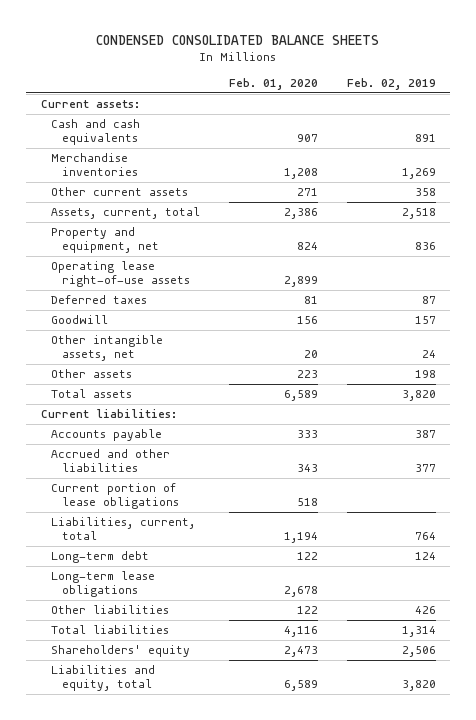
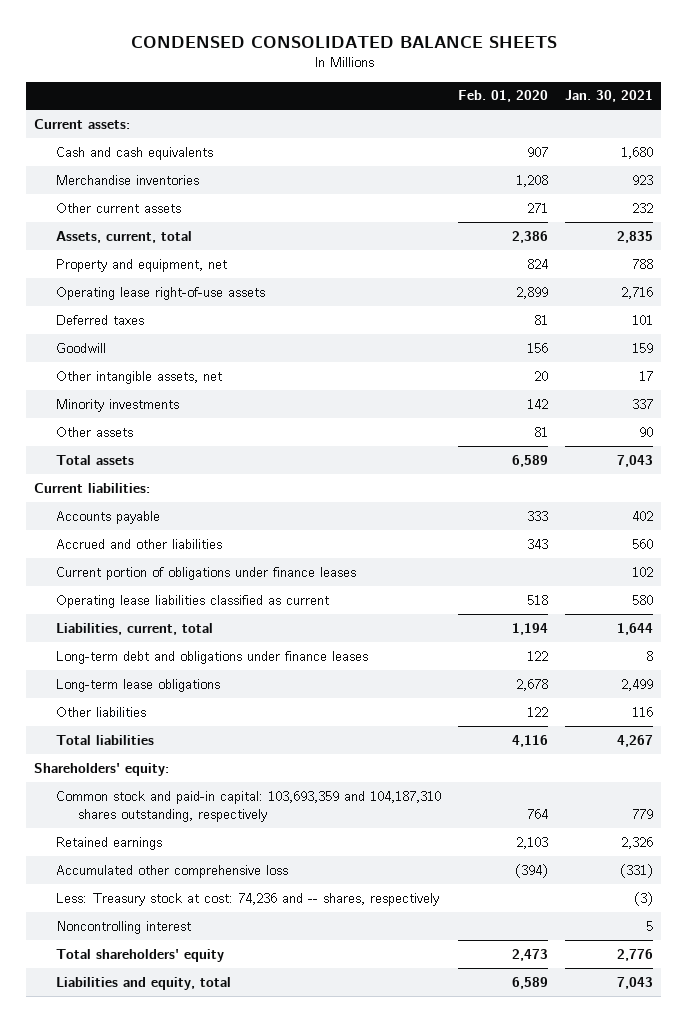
- | Feb. 01, 2020 | Feb. 02, 2019
+ | Feb. 01, 2020 | Jan. 30, 2021
- Other assets | 223 | 198
+ Minority investments | 142 | 337
+ Other assets | 81 | 90
- Current portion of lease obligations | 518 |
+ Current portion of obligations under finance leases | | 102
+ Operating lease liabilities classified as current | 518 | 580
- Long-term debt | 122 | 124
+ Long-term debt and obligations under finance leases | 122 | 8
- Shareholders' equity | 2,473 | 2,506
+ Shareholders' equity:
+ Common stock and paid-in capital: 103,693,359 and 104,187,310 shares outstanding, respectively | 764 | 779
+ Retained earnings | 2,103 | 2,326
+ Accumulated other comprehensive loss | (394) | (331)
+ Less: Treasury stock at cost: 74,236 and -- shares, respectively | | (3)
+ Noncontrolling interest | | 5
+ Total shareholders' equity | 2,473 | 2,776

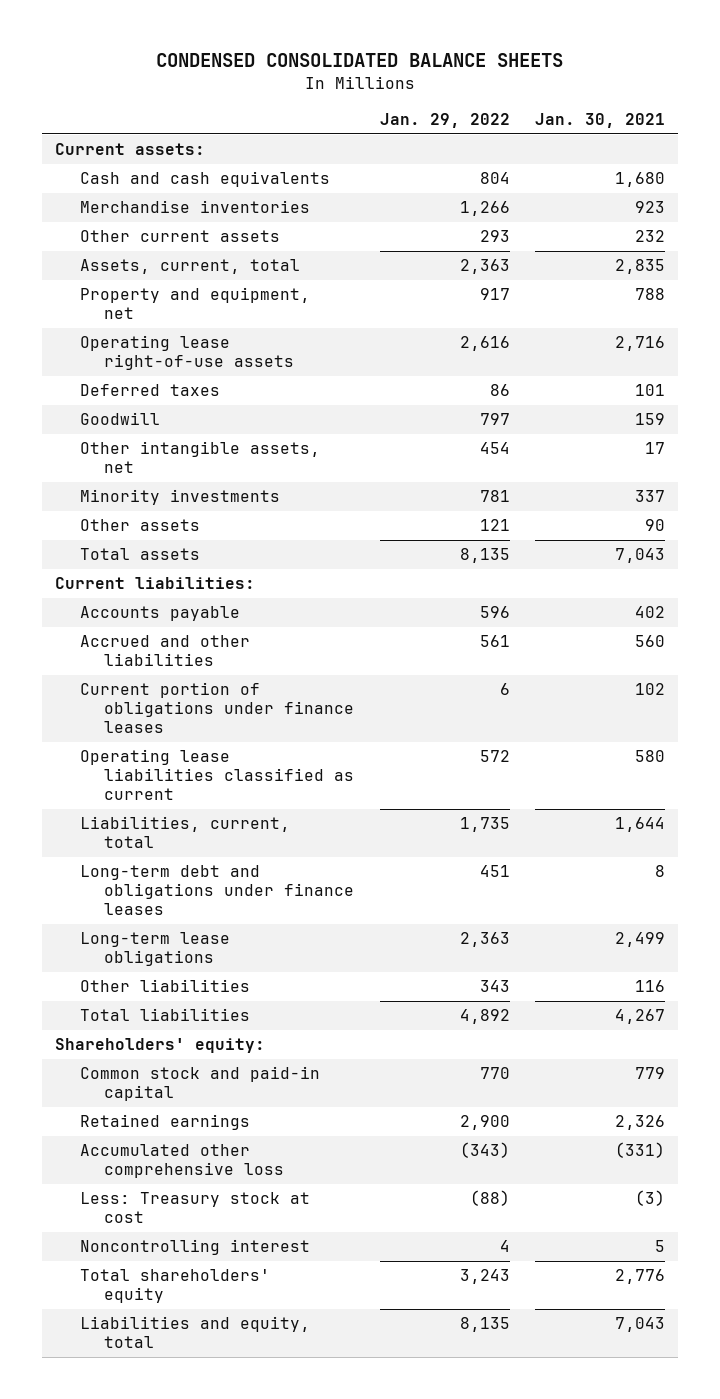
- | Feb. 01, 2020 | Jan. 30, 2021
+ | Jan. 29, 2022 | Jan. 30, 2021
- Common stock and paid-in capital: 103,693,359 and 104,187,310 shares outstanding, respectively | 764 | 779
+ Common stock and paid-in capital | 770 | 779
- Less: Treasury stock at cost: 74,236 and -- shares, respectively | | (3)
+ Less: Treasury stock at cost | (88) | (3)

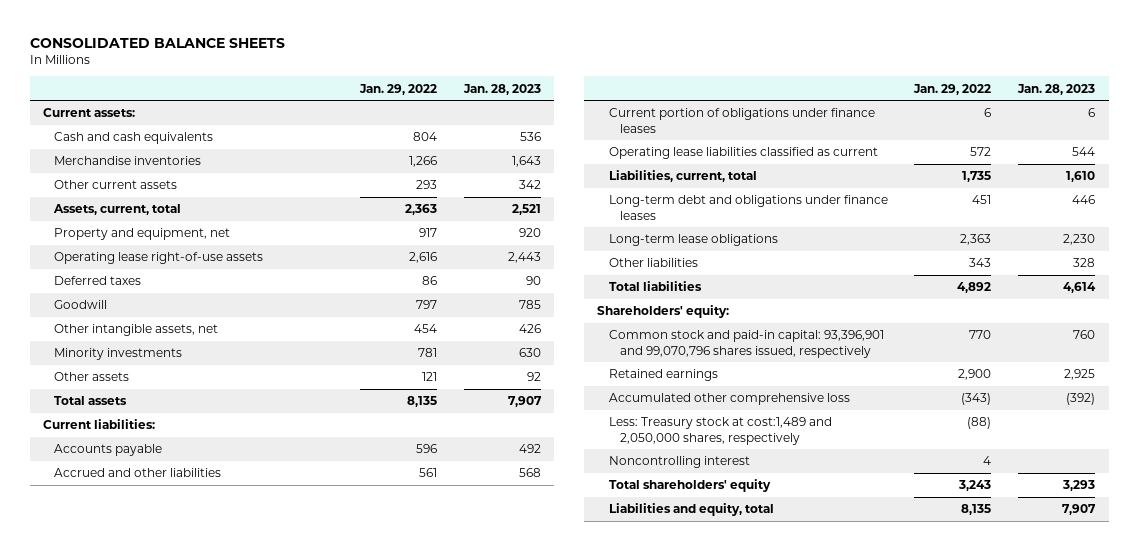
- CONDENSED CONSOLIDATED BALANCE SHEETS
+ CONSOLIDATED BALANCE SHEETS
- | Jan. 29, 2022 | Jan. 30, 2021
+ | Jan. 29, 2022 | Jan. 28, 2023
- Common stock and paid-in capital | 770 | 779
+ Common stock and paid-in capital: 93,396,901 and 99,070,796 shares issued, respectively | 770 | 760
- Less: Treasury stock at cost | (88) | (3)
+ Less: Treasury stock at cost:1,489 and 2,050,000 shares, respectively | (88) |

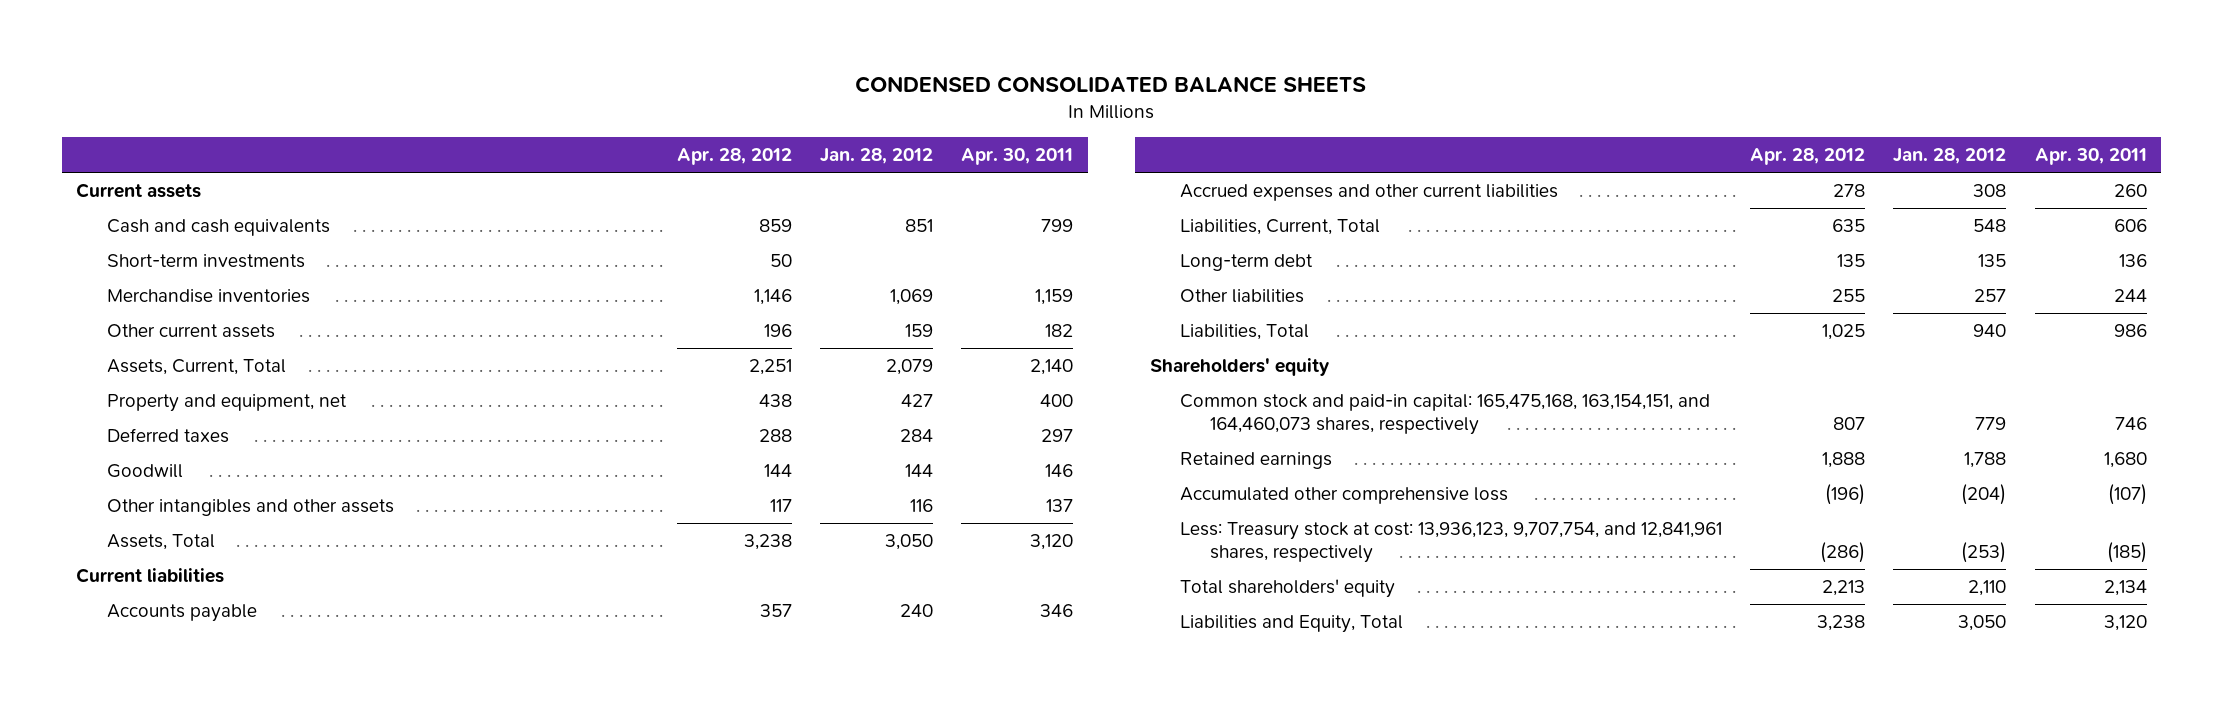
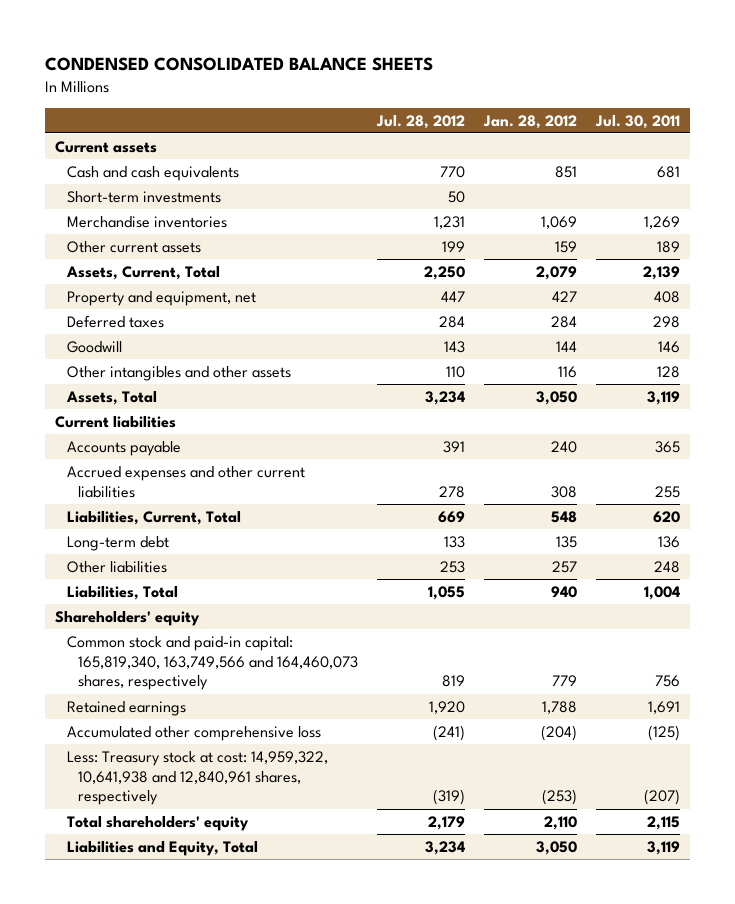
- | Apr. 28, 2012 | Jan. 28, 2012 | Apr. 30, 2011
+ | Jul. 28, 2012 | Jan. 28, 2012 | Jul. 30, 2011
- Common stock and paid-in capital: 165,475,168, 163,154,151, and 164,460,073 shares, respectively | 807 | 779 | 746
+ Common stock and paid-in capital: 165,819,340, 163,749,566 and 164,460,073 shares, respectively | 819 | 779 | 756
- Less: Treasury stock at cost: 13,936,123, 9,707,754, and 12,841,961 shares, respectively | (286) | (253) | (185)
+ Less: Treasury stock at cost: 14,959,322, 10,641,938 and 12,840,961 shares, respectively | (319) | (253) | (207)

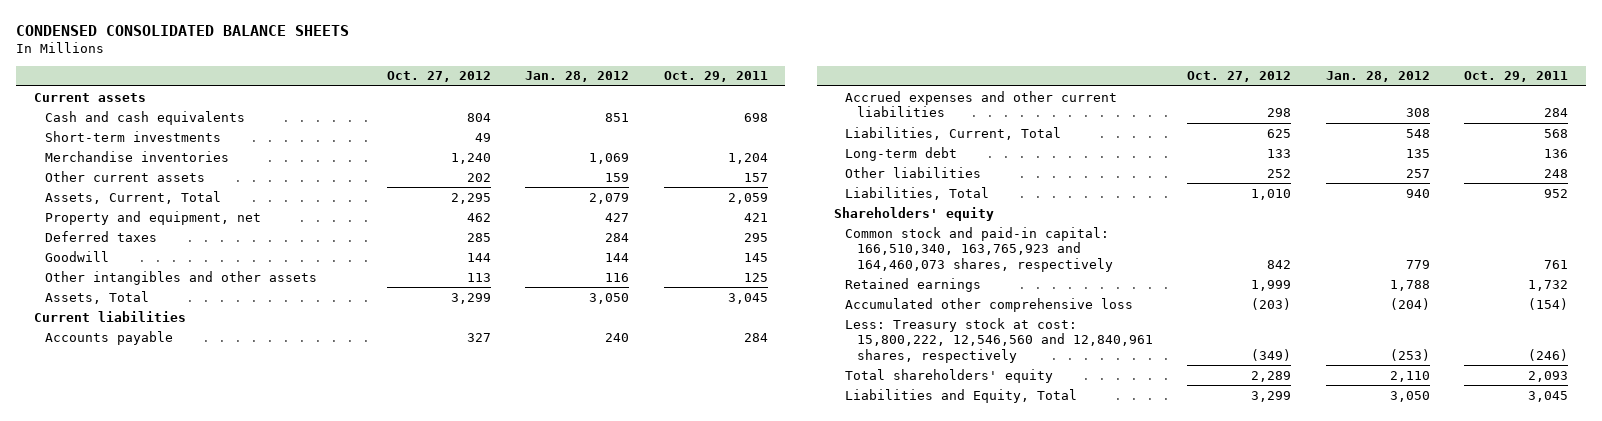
- | Jul. 28, 2012 | Jan. 28, 2012 | Jul. 30, 2011
+ | Oct. 27, 2012 | Jan. 28, 2012 | Oct. 29, 2011
- Common stock and paid-in capital: 165,819,340, 163,749,566 and 164,460,073 shares, respectively | 819 | 779 | 756
+ Common stock and paid-in capital: 166,510,340, 163,765,923 and 164,460,073 shares, respectively | 842 | 779 | 761
- Less: Treasury stock at cost: 14,959,322, 10,641,938 and 12,840,961 shares, respectively | (319) | (253) | (207)
+ Less: Treasury stock at cost: 15,800,222, 12,546,560 and 12,840,961 shares, respectively | (349) | (253) | (246)

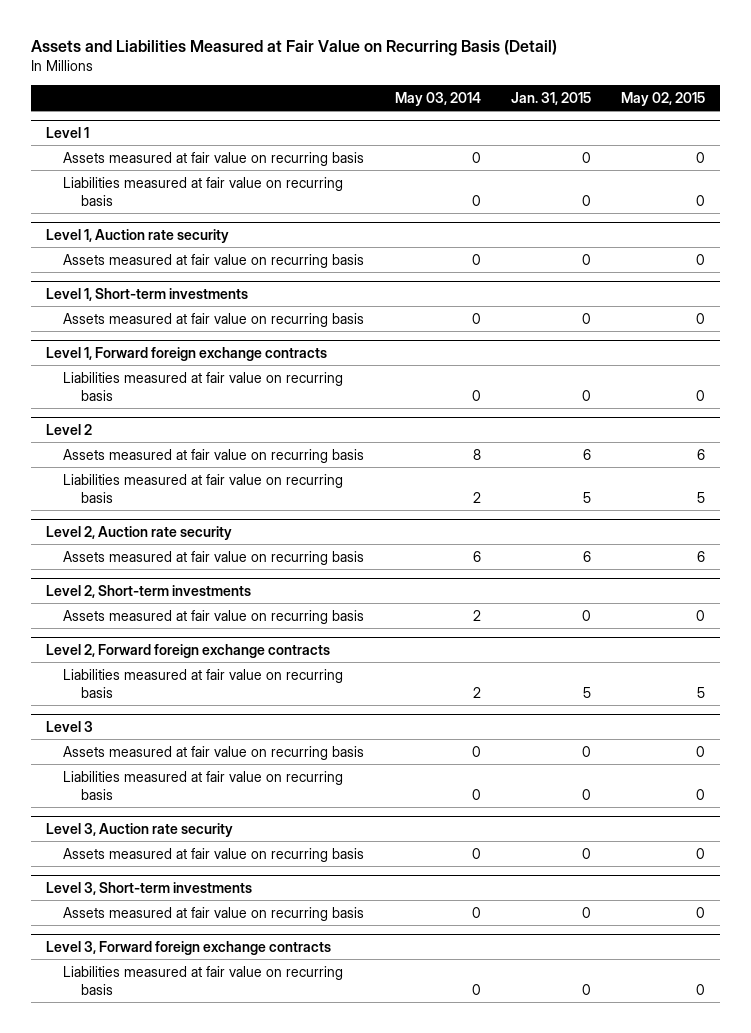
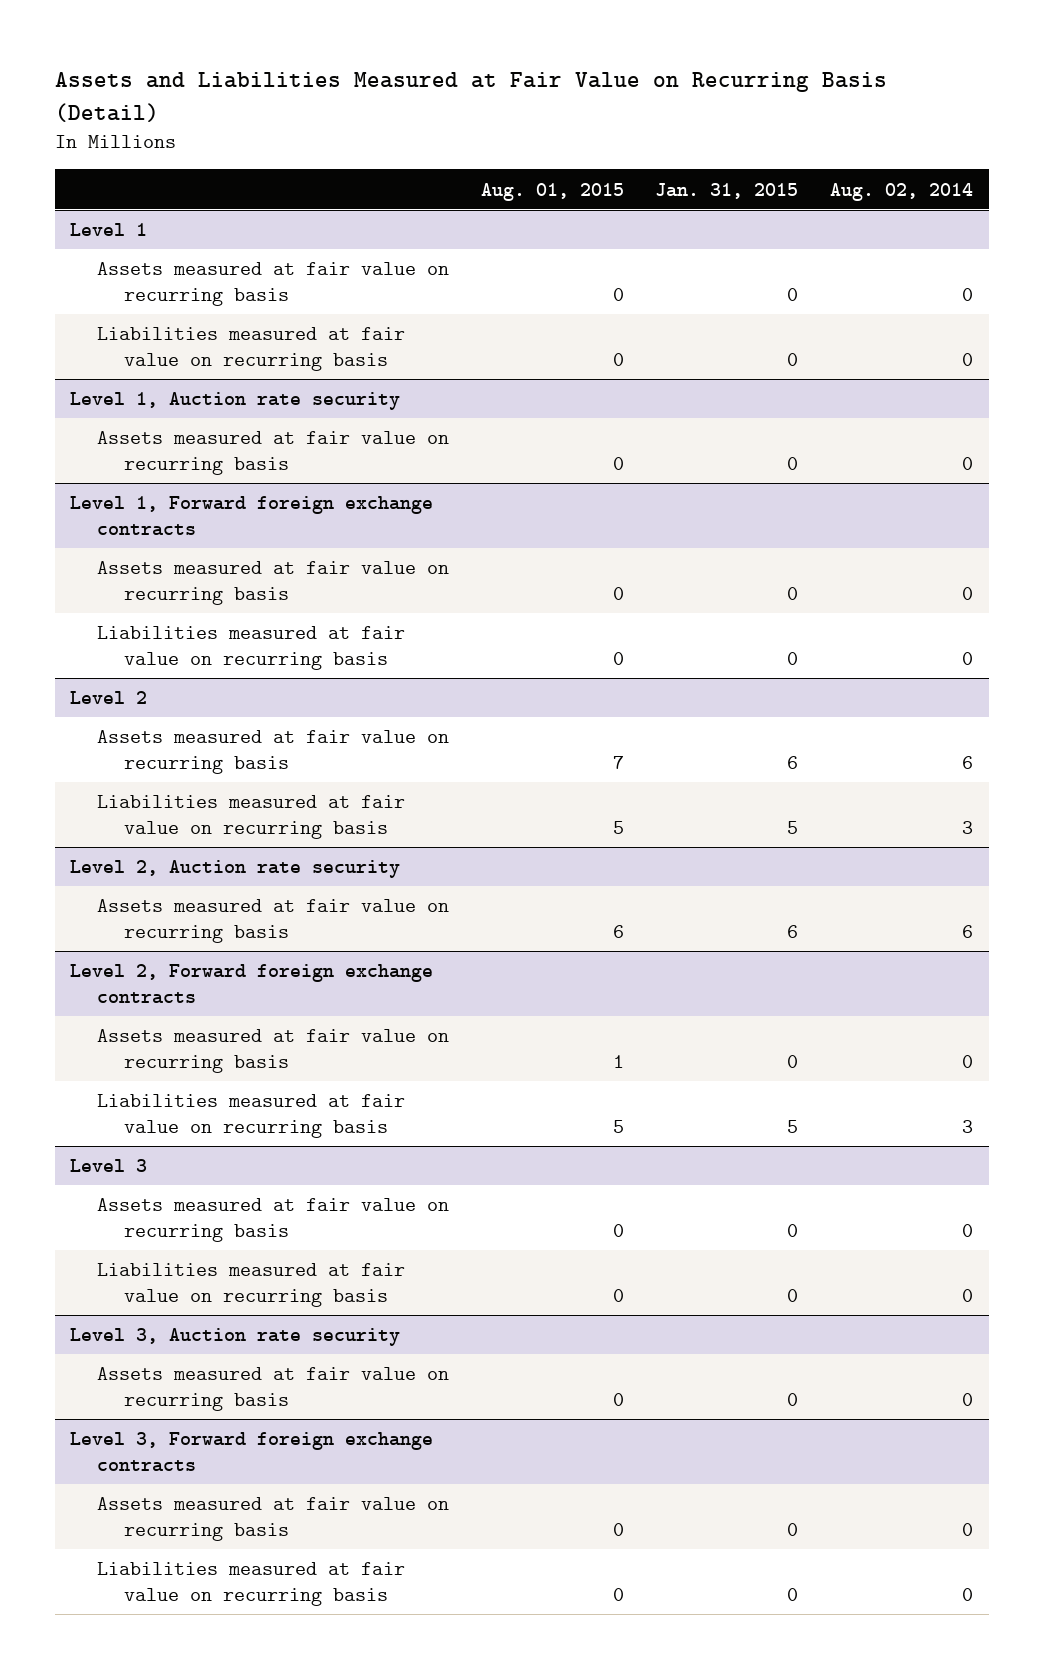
- | May 03, 2014 | Jan. 31, 2015 | May 02, 2015
+ | Aug. 01, 2015 | Jan. 31, 2015 | Aug. 02, 2014
- Level 1, Short-term investments
- Assets measured at fair value on recurring basis | 0 | 0 | 0
@ Level 1, Forward foreign exchange contracts
+ Assets measured at fair value on recurring basis | 0 | 0 | 0
- Level 2, Short-term investments
- Assets measured at fair value on recurring basis | 2 | 0 | 0
@ Level 2, Forward foreign exchange contracts
+ Assets measured at fair value on recurring basis | 1 | 0 | 0
- Level 3, Short-term investments
- Assets measured at fair value on recurring basis | 0 | 0 | 0
@ Level 3, Forward foreign exchange contracts
+ Assets measured at fair value on recurring basis | 0 | 0 | 0

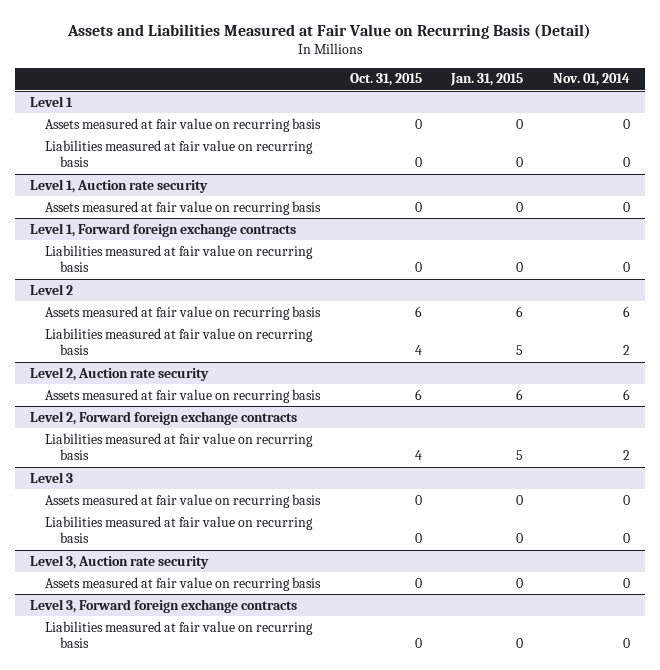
- | Aug. 01, 2015 | Jan. 31, 2015 | Aug. 02, 2014
+ | Oct. 31, 2015 | Jan. 31, 2015 | Nov. 01, 2014
@ Level 1, Forward foreign exchange contracts
- Assets measured at fair value on recurring basis | 0 | 0 | 0
@ Level 2, Forward foreign exchange contracts
- Assets measured at fair value on recurring basis | 1 | 0 | 0
@ Level 3, Forward foreign exchange contracts
- Assets measured at fair value on recurring basis | 0 | 0 | 0

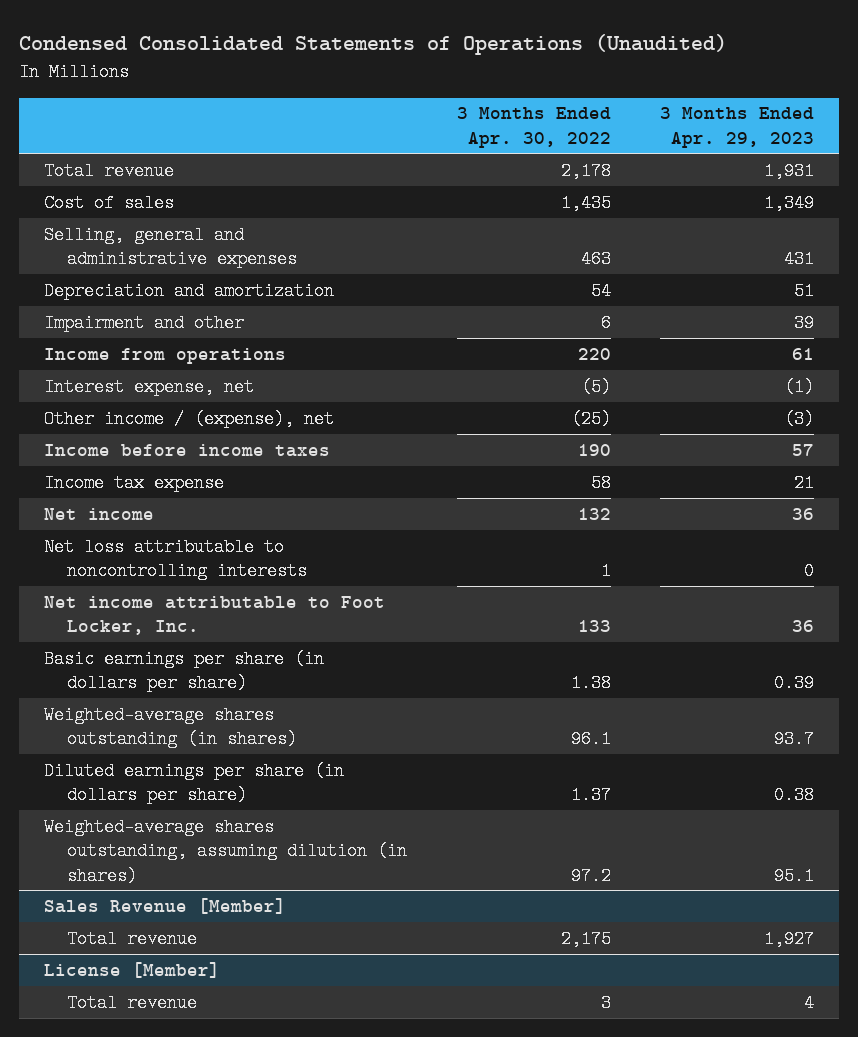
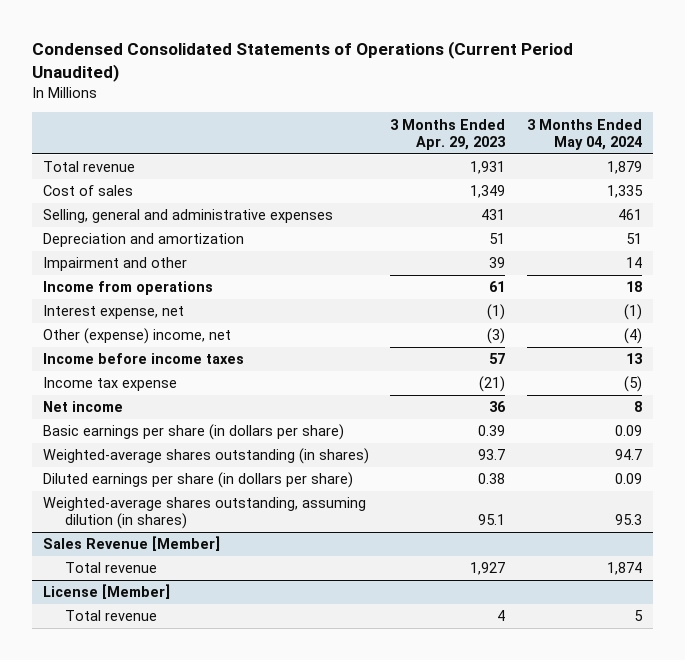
- Condensed Consolidated Statements of Operations (Unaudited)
+ Condensed Consolidated Statements of Operations (Current Period Unaudited)
- | 3 Months Ended Apr. 30, 2022 | 3 Months Ended Apr. 29, 2023
+ | 3 Months Ended Apr. 29, 2023 | 3 Months Ended May 04, 2024
- Other income / (expense), net | (25) | (3)
+ Other (expense) income, net | (3) | (4)
- Income tax expense | 58 | 21
+ Income tax expense | (21) | (5)
- Net loss attributable to noncontrolling interests | 1 | 0
- Net income attributable to Foot Locker, Inc. | 133 | 36

